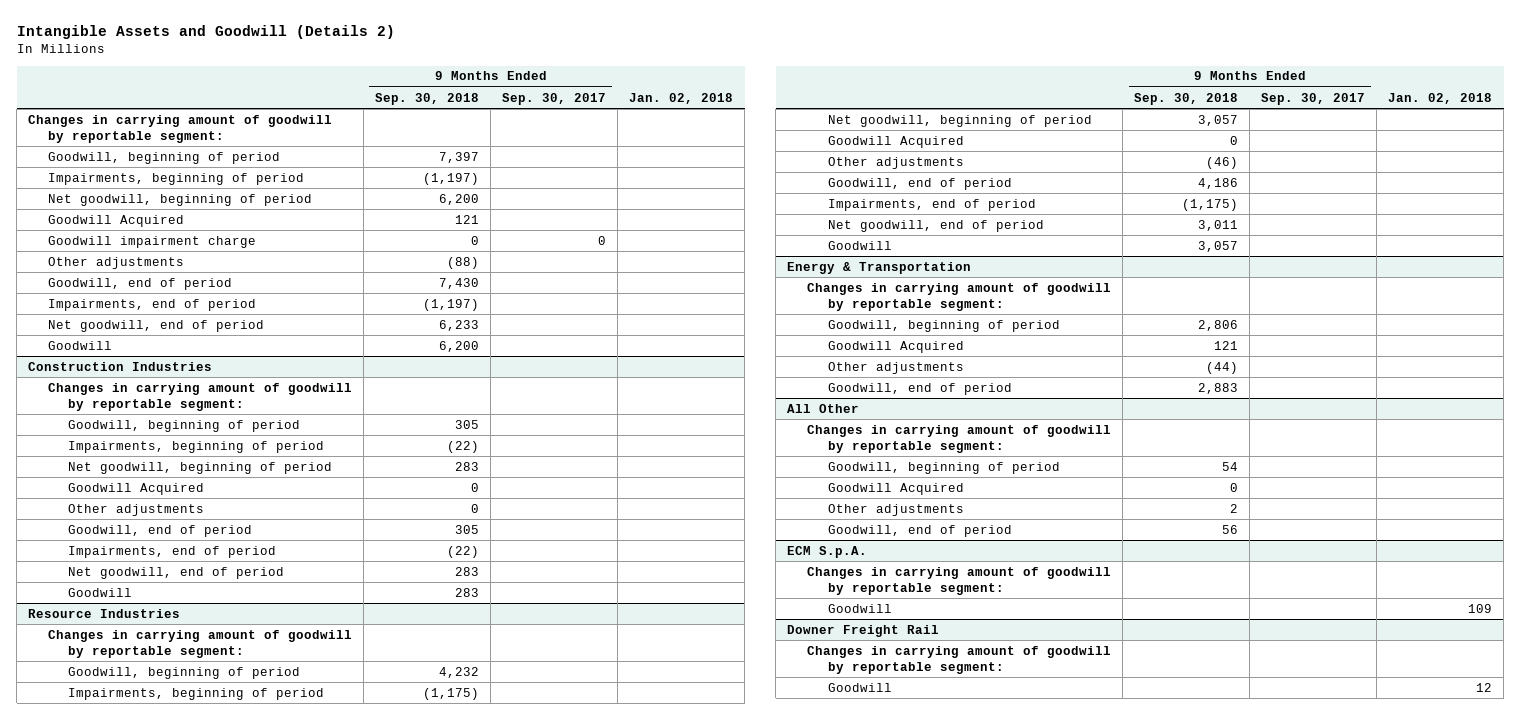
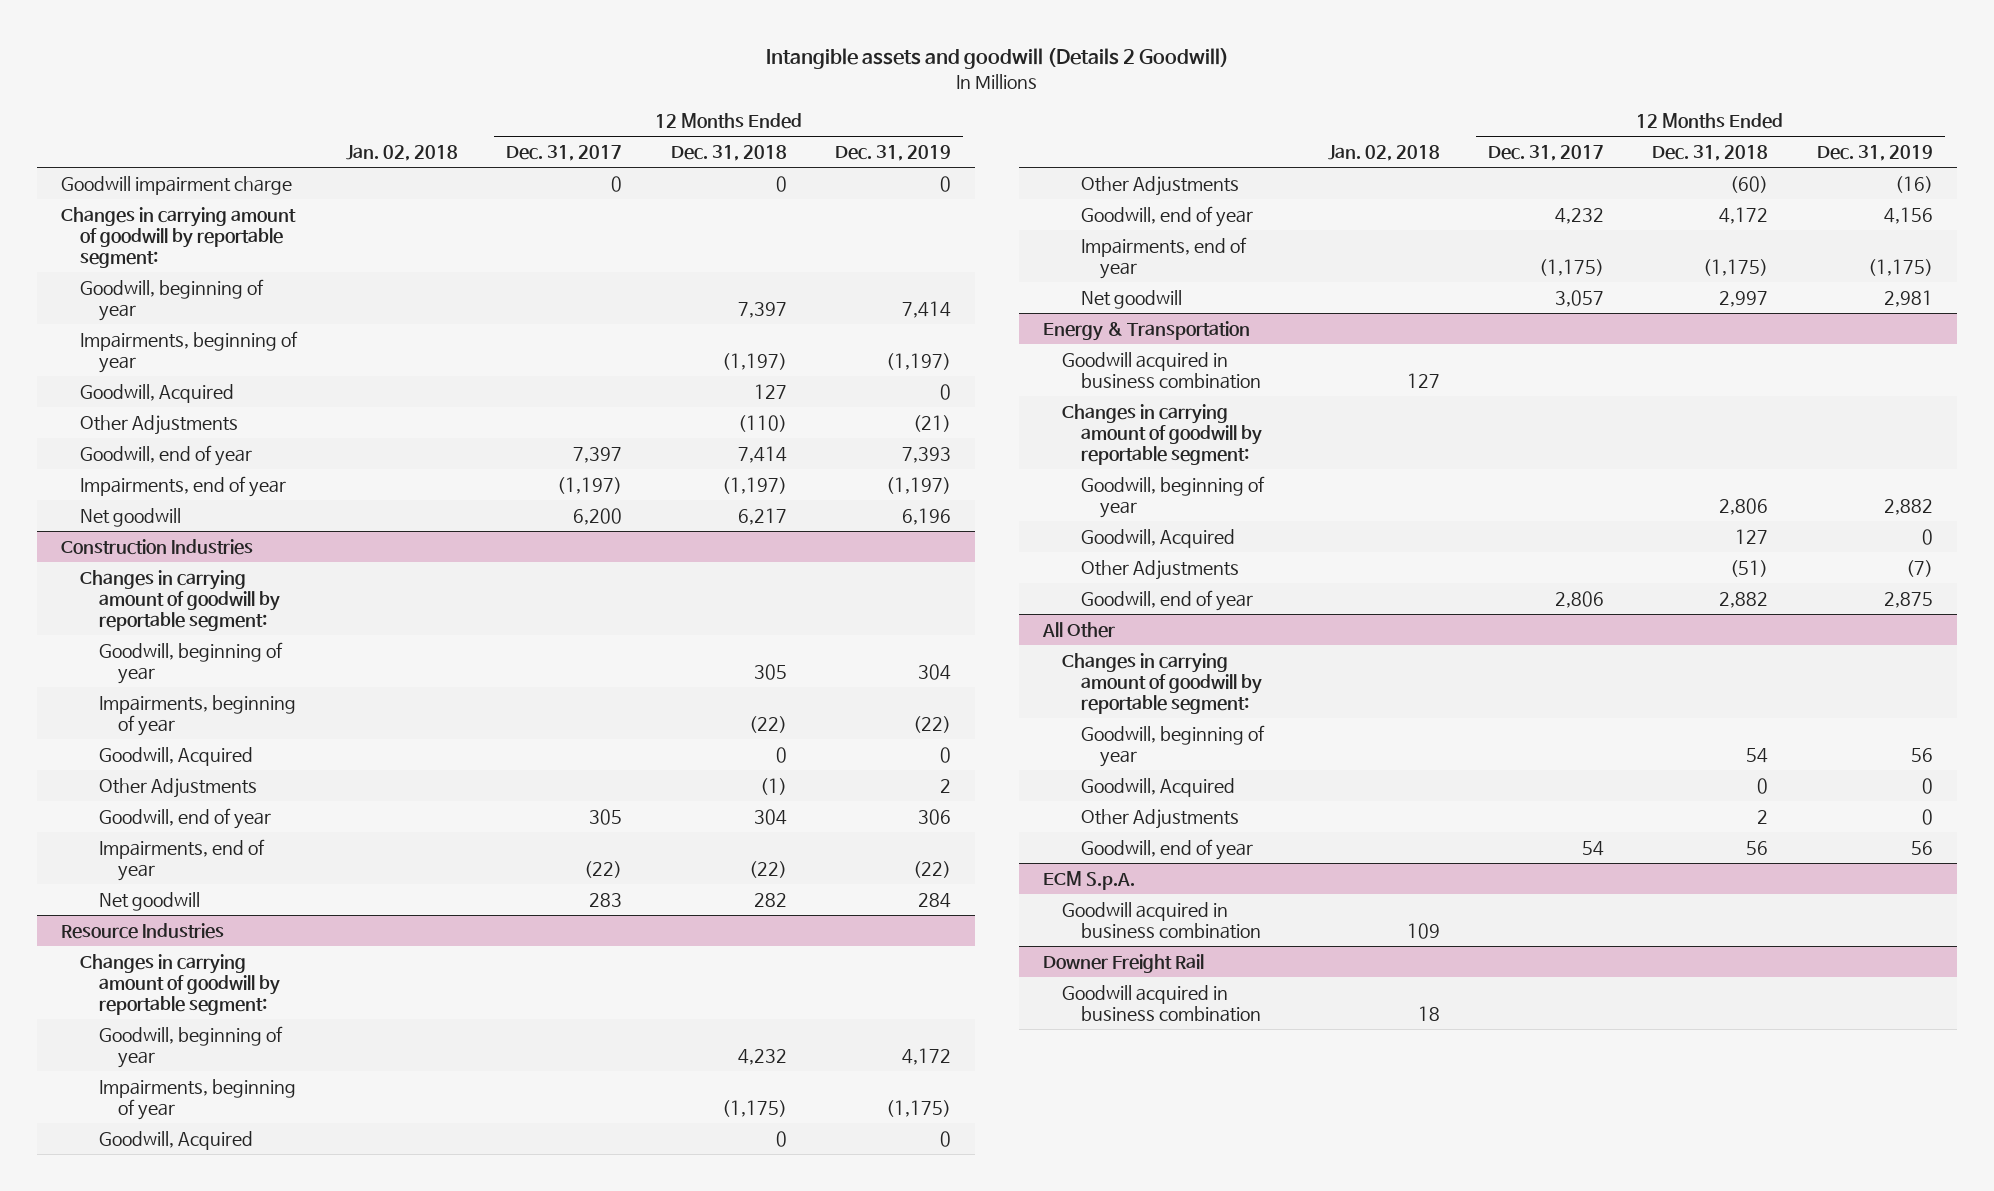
- Intangible Assets and Goodwill (Details 2)
+ Intangible assets and goodwill (Details 2 Goodwill)
- | 9 Months Ended Sep. 30, 2018 | 9 Months Ended Sep. 30, 2017 | Jan. 02, 2018
+ | Jan. 02, 2018 | 12 Months Ended Dec. 31, 2017 | 12 Months Ended Dec. 31, 2018 | 12 Months Ended Dec. 31, 2019
- Goodwill, beginning of period | 7,397 | |
- Impairments, beginning of period | (1,197) | |
- Net goodwill, beginning of period | 6,200 | |
- Goodwill Acquired | 121 | |
- Other adjustments | (88) | |
- Goodwill, end of period | 7,430 | |
- Impairments, end of period | (1,197) | |
- Net goodwill, end of period | 6,233 | |
- Goodwill | 6,200 | |
moved down: Changes in carrying amount of goodwill by reportable segment:
+ Goodwill, beginning of year | | | 7,397 | 7,414
+ Impairments, beginning of year | | | (1,197) | (1,197)
+ Goodwill, Acquired | | | 127 | 0
+ Other Adjustments | | | (110) | (21)
+ Goodwill, end of year | | 7,397 | 7,414 | 7,393
+ Impairments, end of year | | (1,197) | (1,197) | (1,197)
+ Net goodwill | | 6,200 | 6,217 | 6,196
@ Construction Industries
- Goodwill, beginning of period | 305 | |
- Impairments, beginning of period | (22) | |
- Net goodwill, beginning of period | 283 | |
- Goodwill Acquired | 0 | |
- Other adjustments | 0 | |
- Goodwill, end of period | 305 | |
- Impairments, end of period | (22) | |
- Net goodwill, end of period | 283 | |
- Goodwill | 283 | |
+ Goodwill, beginning of year | | | 305 | 304
+ Impairments, beginning of year | | | (22) | (22)
+ Goodwill, Acquired | | | 0 | 0
+ Other Adjustments | | | (1) | 2
+ Goodwill, end of year | | 305 | 304 | 306
+ Impairments, end of year | | (22) | (22) | (22)
+ Net goodwill | | 283 | 282 | 284
@ Resource Industries
- Goodwill, beginning of period | 4,232 | |
- Impairments, beginning of period | (1,175) | |
- Net goodwill, beginning of period | 3,057 | |
- Goodwill Acquired | 0 | |
- Other adjustments | (46) | |
- Goodwill, end of period | 4,186 | |
- Impairments, end of period | (1,175) | |
- Net goodwill, end of period | 3,011 | |
- Goodwill | 3,057 | |
+ Goodwill, beginning of year | | | 4,232 | 4,172
+ Impairments, beginning of year | | | (1,175) | (1,175)
+ Goodwill, Acquired | | | 0 | 0
+ Other Adjustments | | | (60) | (16)
+ Goodwill, end of year | | 4,232 | 4,172 | 4,156
+ Impairments, end of year | | (1,175) | (1,175) | (1,175)
+ Net goodwill | | 3,057 | 2,997 | 2,981
@ Energy & Transportation
+ Goodwill acquired in business combination | 127 | | |
- Goodwill, beginning of period | 2,806 | |
- Goodwill Acquired | 121 | |
- Other adjustments | (44) | |
- Goodwill, end of period | 2,883 | |
+ Goodwill, beginning of year | | | 2,806 | 2,882
+ Goodwill, Acquired | | | 127 | 0
+ Other Adjustments | | | (51) | (7)
+ Goodwill, end of year | | 2,806 | 2,882 | 2,875
@ All Other
- Goodwill, beginning of period | 54 | |
- Goodwill Acquired | 0 | |
- Other adjustments | 2 | |
- Goodwill, end of period | 56 | |
+ Goodwill, beginning of year | | | 54 | 56
+ Goodwill, Acquired | | | 0 | 0
+ Other Adjustments | | | 2 | 0
+ Goodwill, end of year | | 54 | 56 | 56
@ ECM S.p.A.
- Changes in carrying amount of goodwill by reportable segment:
- Goodwill | | | 109
+ Goodwill acquired in business combination | 109 | | |
@ Downer Freight Rail
- Changes in carrying amount of goodwill by reportable segment:
- Goodwill | | | 12
+ Goodwill acquired in business combination | 18 | | |

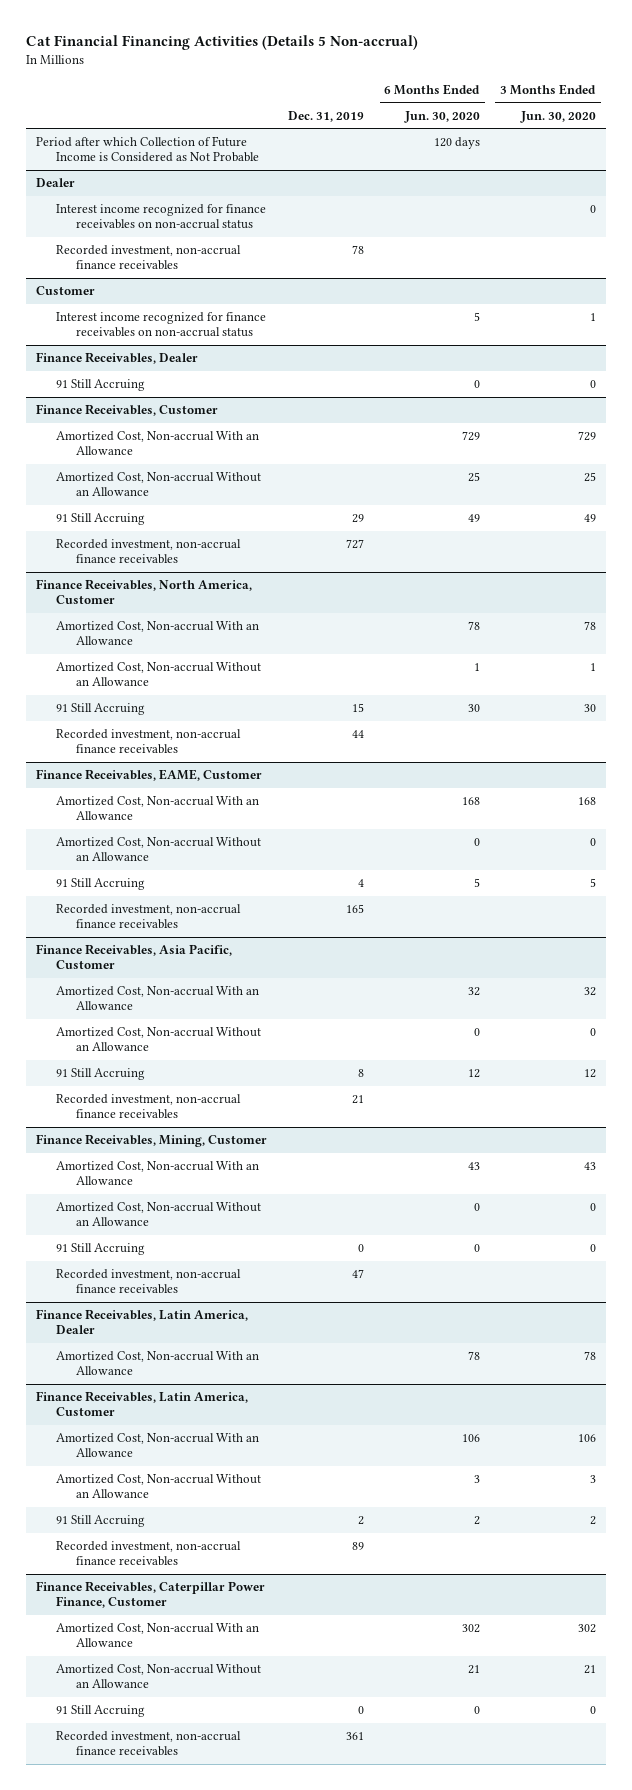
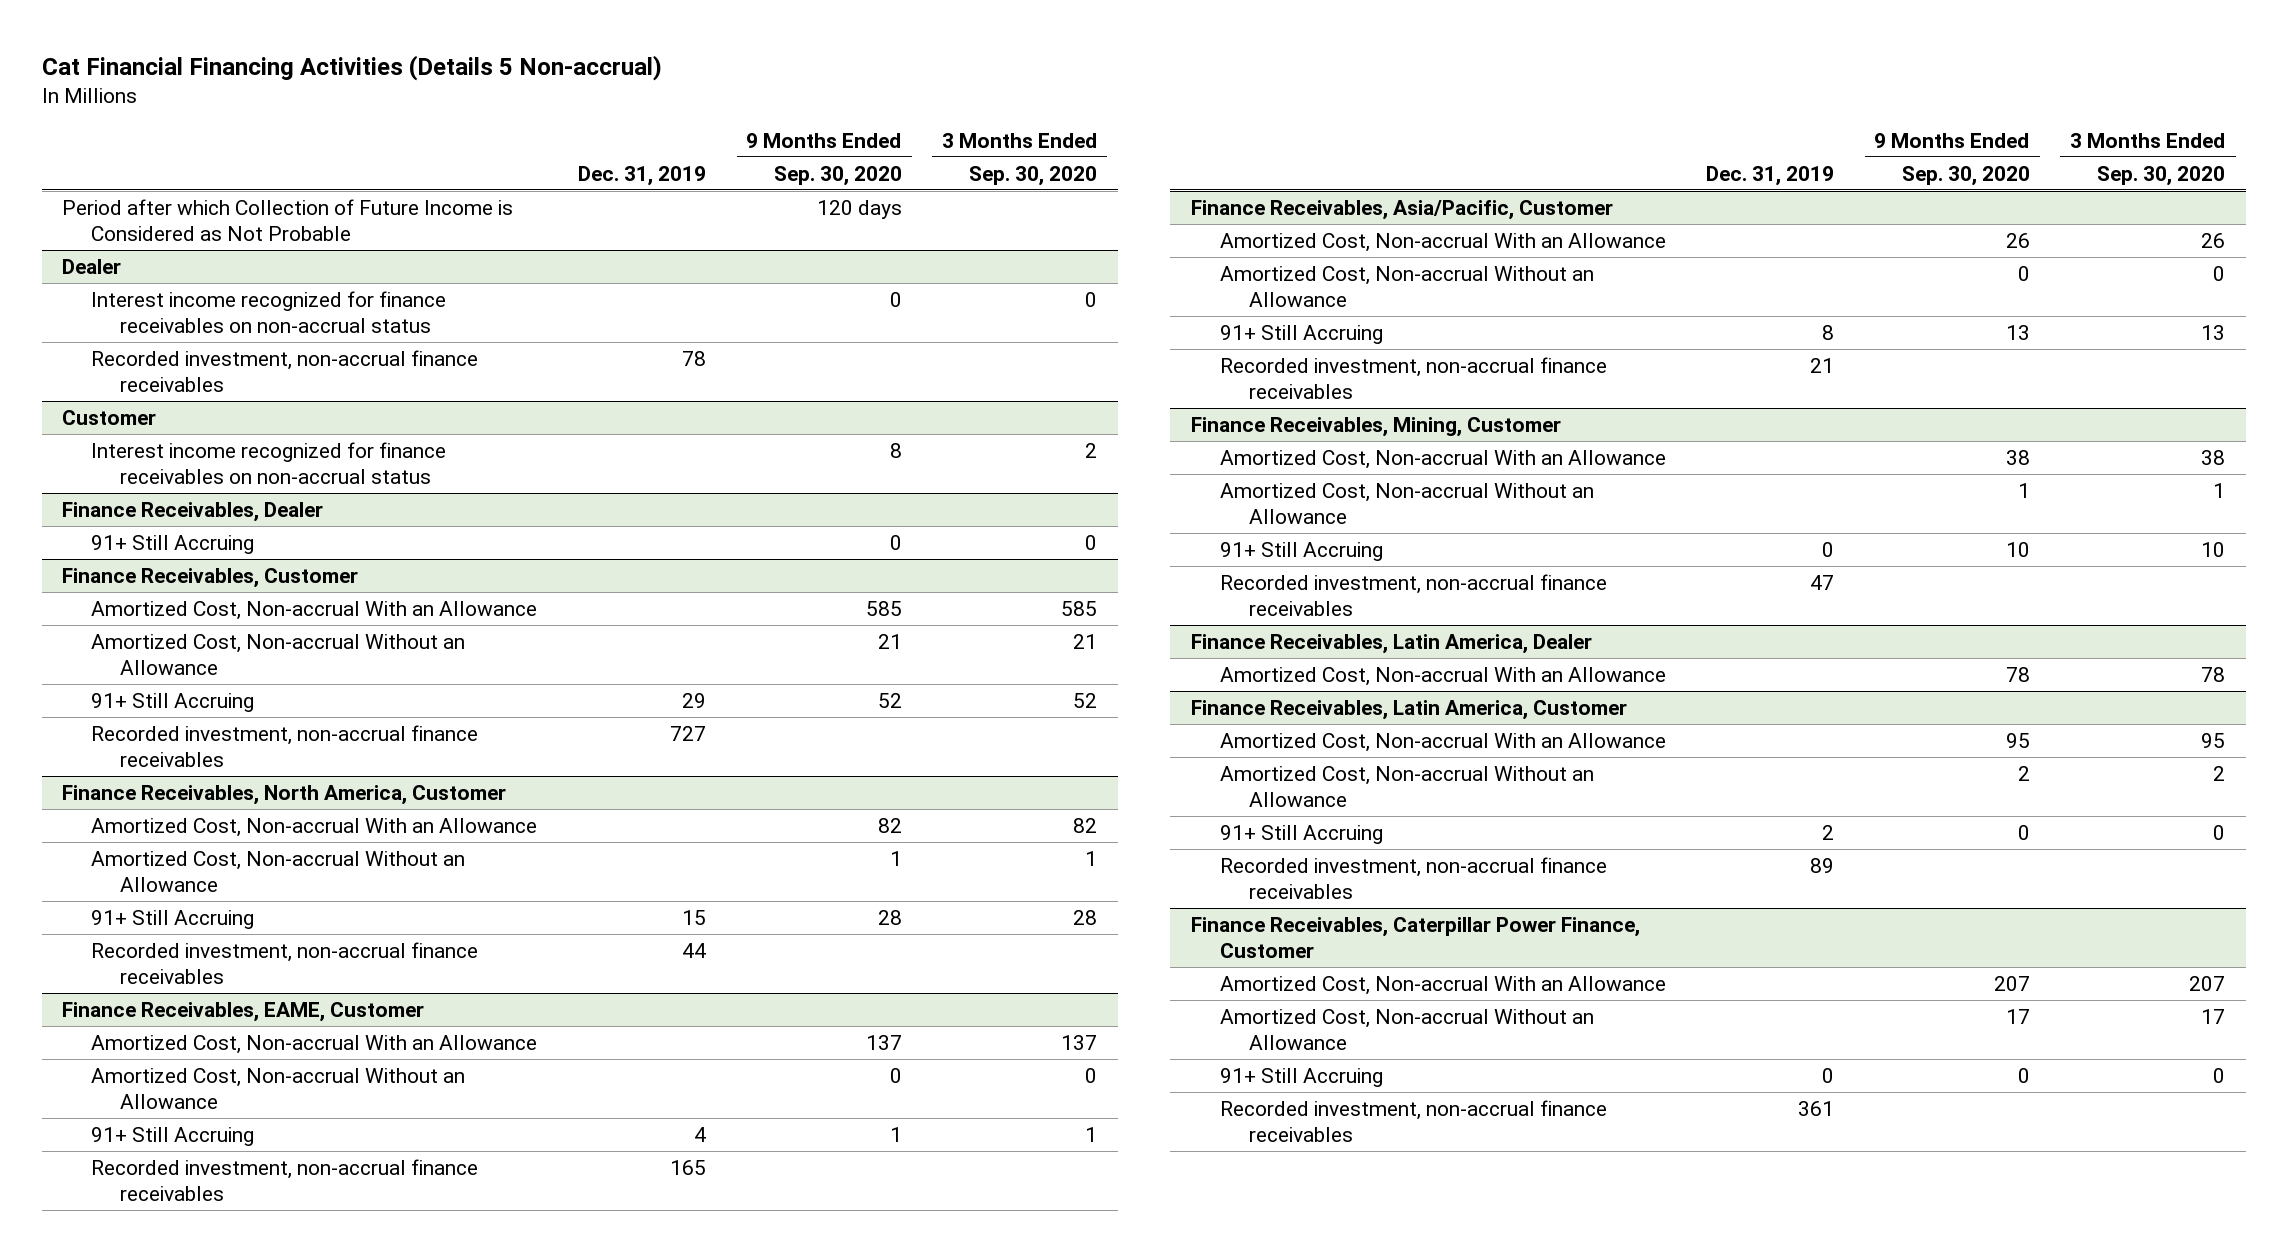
- | Dec. 31, 2019 | 6 Months Ended Jun. 30, 2020 | 3 Months Ended Jun. 30, 2020
+ | Dec. 31, 2019 | 9 Months Ended Sep. 30, 2020 | 3 Months Ended Sep. 30, 2020
@ Finance Receivables, Dealer
- 91 Still Accruing | | 0 | 0
+ 91+ Still Accruing | | 0 | 0
@ Finance Receivables, Customer
- 91 Still Accruing | 29 | 49 | 49
+ 91+ Still Accruing | 29 | 52 | 52
@ Finance Receivables, North America, Customer
- 91 Still Accruing | 15 | 30 | 30
+ 91+ Still Accruing | 15 | 28 | 28
@ Finance Receivables, EAME, Customer
- 91 Still Accruing | 4 | 5 | 5
+ 91+ Still Accruing | 4 | 1 | 1
- Finance Receivables, Asia Pacific, Customer
+ Finance Receivables, Asia/Pacific, Customer
- 91 Still Accruing | 8 | 12 | 12
+ 91+ Still Accruing | 8 | 13 | 13
@ Finance Receivables, Mining, Customer
- 91 Still Accruing | 0 | 0 | 0
+ 91+ Still Accruing | 0 | 10 | 10
@ Finance Receivables, Latin America, Customer
- 91 Still Accruing | 2 | 2 | 2
+ 91+ Still Accruing | 2 | 0 | 0
@ Finance Receivables, Caterpillar Power Finance, Customer
- 91 Still Accruing | 0 | 0 | 0
+ 91+ Still Accruing | 0 | 0 | 0

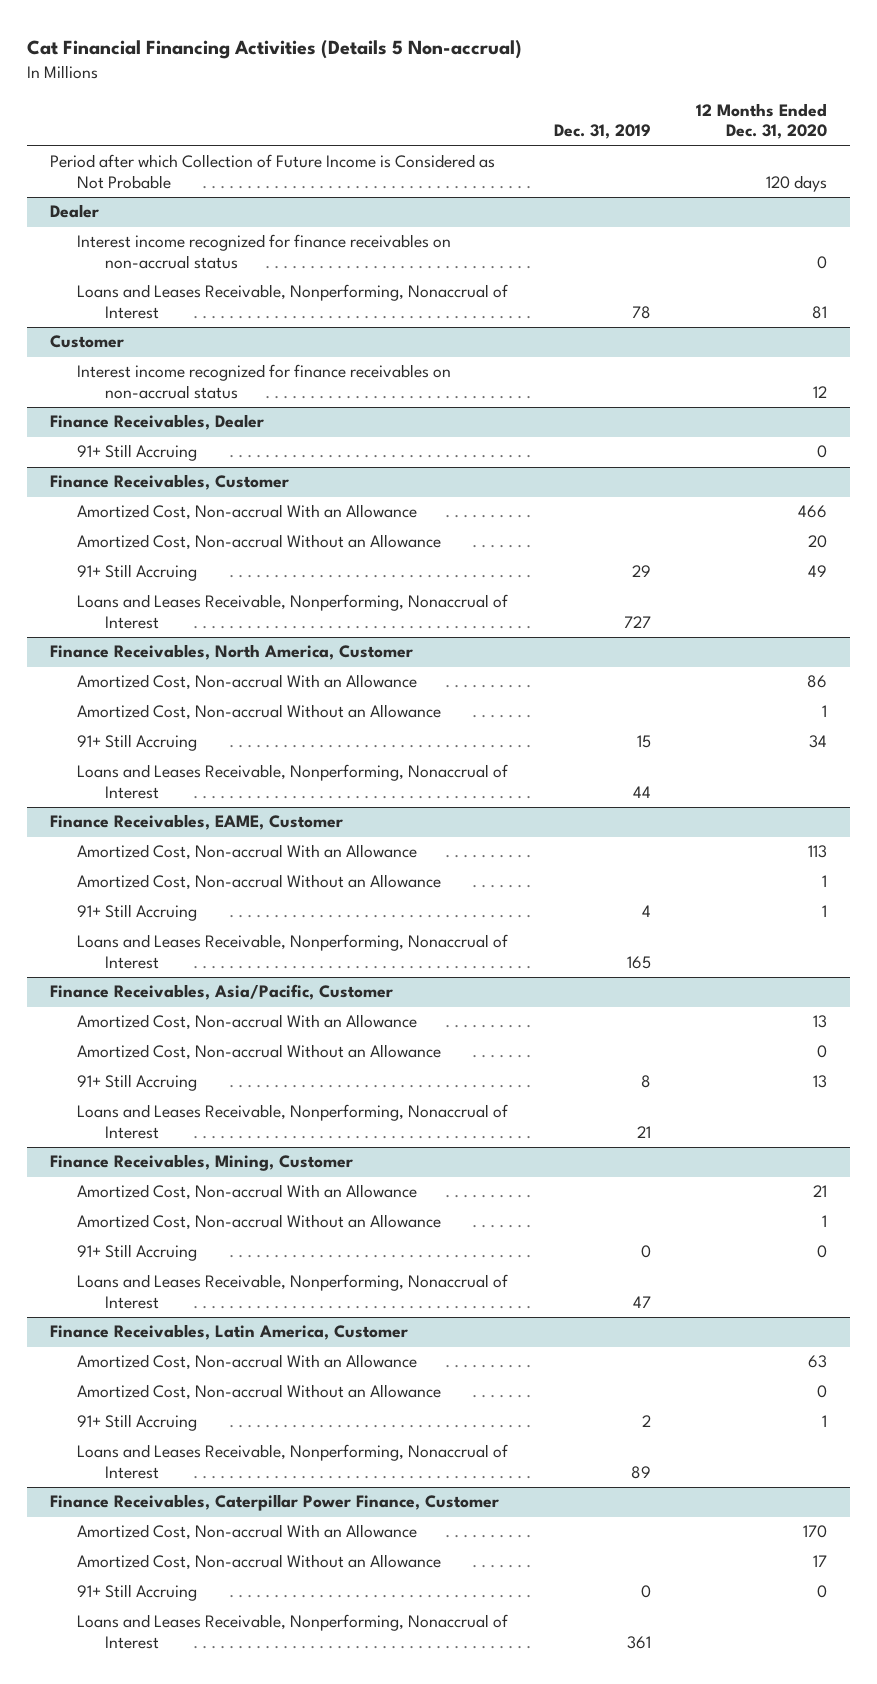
- | Dec. 31, 2019 | 9 Months Ended Sep. 30, 2020 | 3 Months Ended Sep. 30, 2020
+ | Dec. 31, 2019 | 12 Months Ended Dec. 31, 2020
@ Dealer
- Recorded investment, non-accrual finance receivables | 78 | |
+ Loans and Leases Receivable, Nonperforming, Nonaccrual of Interest | 78 | 81
@ Finance Receivables, Customer
- Recorded investment, non-accrual finance receivables | 727 | |
+ Loans and Leases Receivable, Nonperforming, Nonaccrual of Interest | 727 |
@ Finance Receivables, North America, Customer
- Recorded investment, non-accrual finance receivables | 44 | |
+ Loans and Leases Receivable, Nonperforming, Nonaccrual of Interest | 44 |
@ Finance Receivables, EAME, Customer
- Recorded investment, non-accrual finance receivables | 165 | |
+ Loans and Leases Receivable, Nonperforming, Nonaccrual of Interest | 165 |
@ Finance Receivables, Asia/Pacific, Customer
- Recorded investment, non-accrual finance receivables | 21 | |
+ Loans and Leases Receivable, Nonperforming, Nonaccrual of Interest | 21 |
@ Finance Receivables, Mining, Customer
- Recorded investment, non-accrual finance receivables | 47 | |
- Finance Receivables, Latin America, Dealer
- Amortized Cost, Non-accrual With an Allowance | | 78 | 78
@ Finance Receivables, Mining, Customer
+ Loans and Leases Receivable, Nonperforming, Nonaccrual of Interest | 47 |
@ Finance Receivables, Latin America, Customer
- Recorded investment, non-accrual finance receivables | 89 | |
+ Loans and Leases Receivable, Nonperforming, Nonaccrual of Interest | 89 |
@ Finance Receivables, Caterpillar Power Finance, Customer
- Recorded investment, non-accrual finance receivables | 361 | |
+ Loans and Leases Receivable, Nonperforming, Nonaccrual of Interest | 361 |

